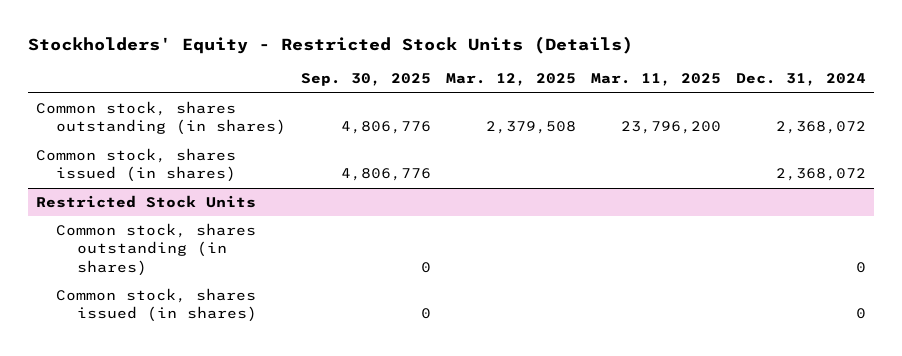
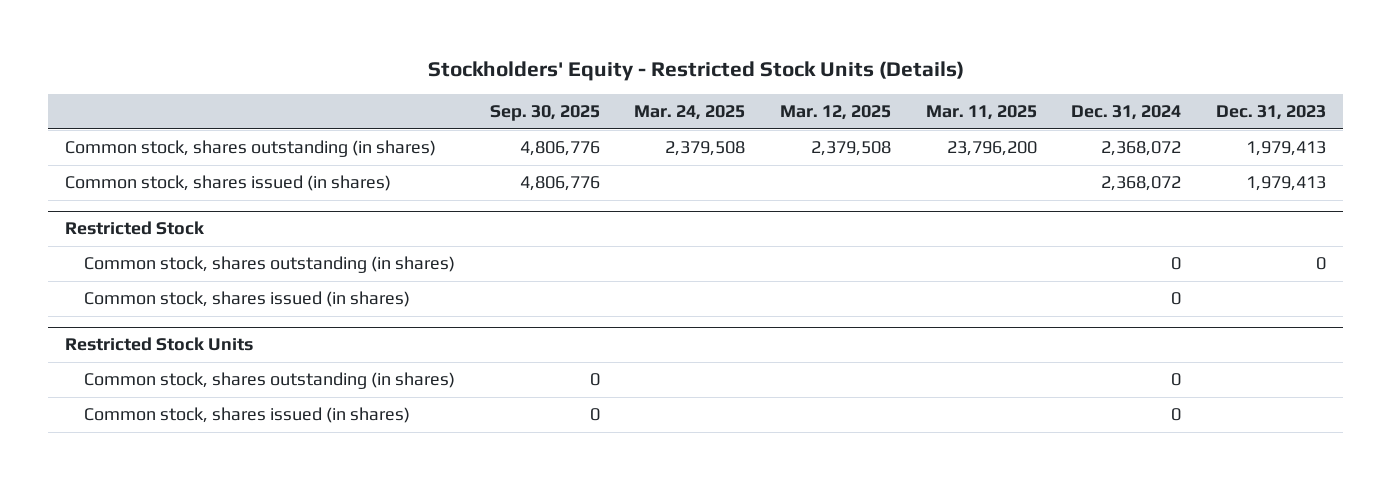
- | Sep. 30, 2025 | Mar. 12, 2025 | Mar. 11, 2025 | Dec. 31, 2024
+ | Sep. 30, 2025 | Mar. 24, 2025 | Mar. 12, 2025 | Mar. 11, 2025 | Dec. 31, 2024 | Dec. 31, 2023
+ Restricted Stock
+ Common stock, shares outstanding (in shares) | | | | | 0 | 0
+ Common stock, shares issued (in shares) | | | | | 0 |

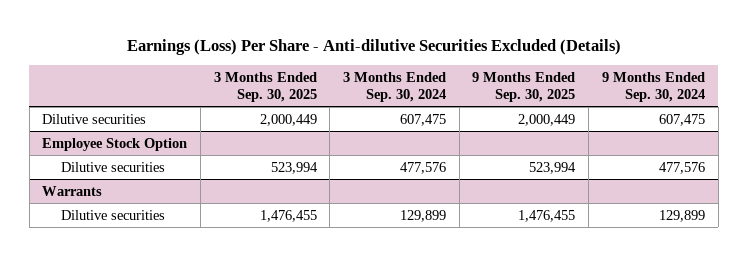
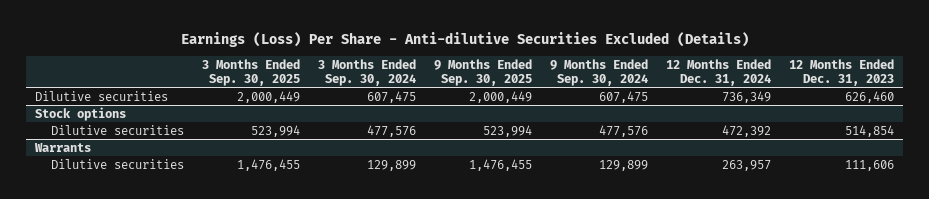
- | 3 Months Ended Sep. 30, 2025 | 3 Months Ended Sep. 30, 2024 | 9 Months Ended Sep. 30, 2025 | 9 Months Ended Sep. 30, 2024
+ | 3 Months Ended Sep. 30, 2025 | 3 Months Ended Sep. 30, 2024 | 9 Months Ended Sep. 30, 2025 | 9 Months Ended Sep. 30, 2024 | 12 Months Ended Dec. 31, 2024 | 12 Months Ended Dec. 31, 2023
- Employee Stock Option
+ Stock options

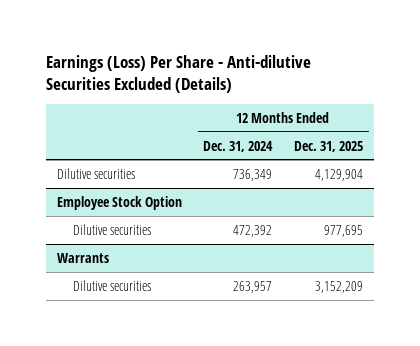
- | 3 Months Ended Sep. 30, 2025 | 3 Months Ended Sep. 30, 2024 | 9 Months Ended Sep. 30, 2025 | 9 Months Ended Sep. 30, 2024 | 12 Months Ended Dec. 31, 2024 | 12 Months Ended Dec. 31, 2023
+ | 12 Months Ended Dec. 31, 2024 | 12 Months Ended Dec. 31, 2025
- Stock options
+ Employee Stock Option

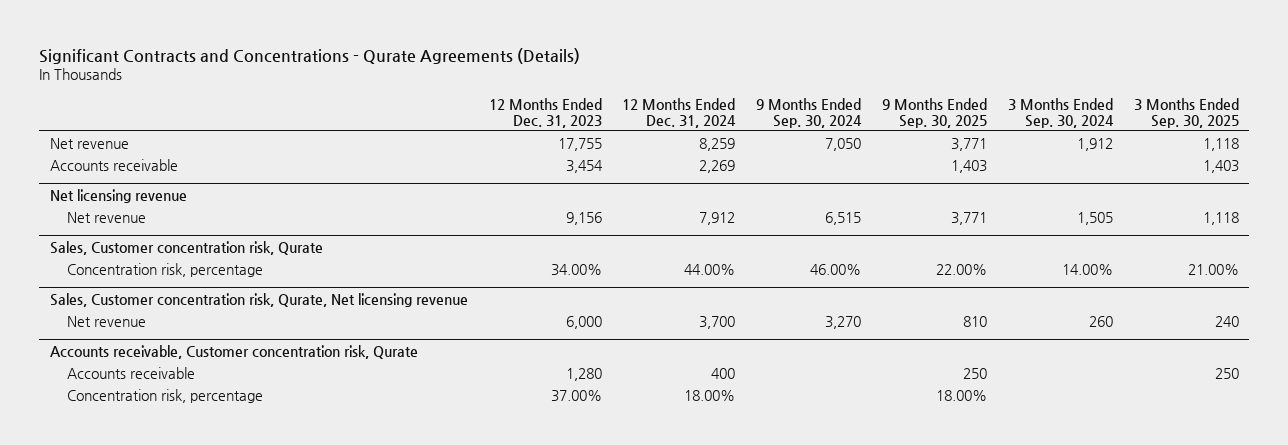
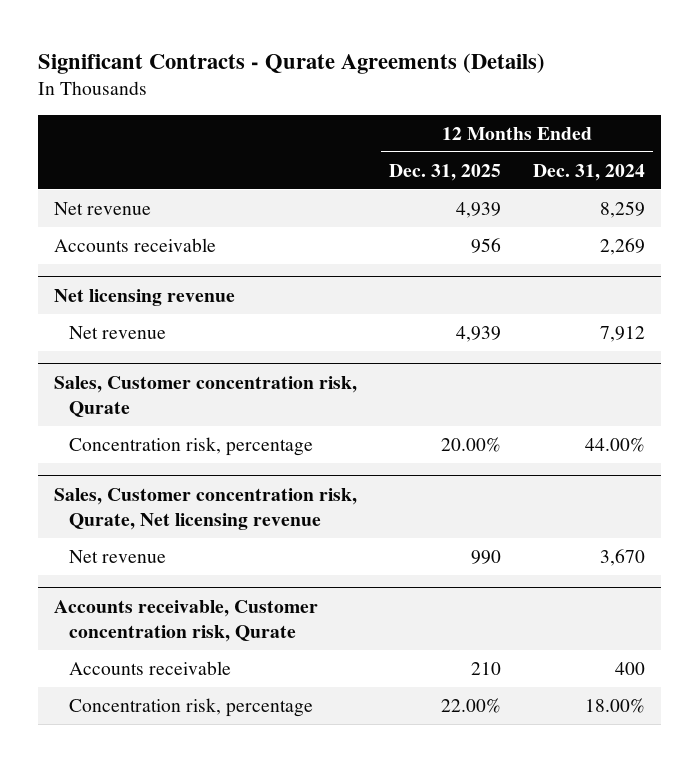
- Significant Contracts and Concentrations - Qurate Agreements (Details)
+ Significant Contracts - Qurate Agreements (Details)
- | 12 Months Ended Dec. 31, 2023 | 12 Months Ended Dec. 31, 2024 | 9 Months Ended Sep. 30, 2024 | 9 Months Ended Sep. 30, 2025 | 3 Months Ended Sep. 30, 2024 | 3 Months Ended Sep. 30, 2025
+ | 12 Months Ended Dec. 31, 2025 | 12 Months Ended Dec. 31, 2024
@ Sales, Customer concentration risk, Qurate, Net licensing revenue
- Net revenue | 6,000 | 3,700 | 3,270 | 810 | 260 | 240
+ Net revenue | 990 | 3,670

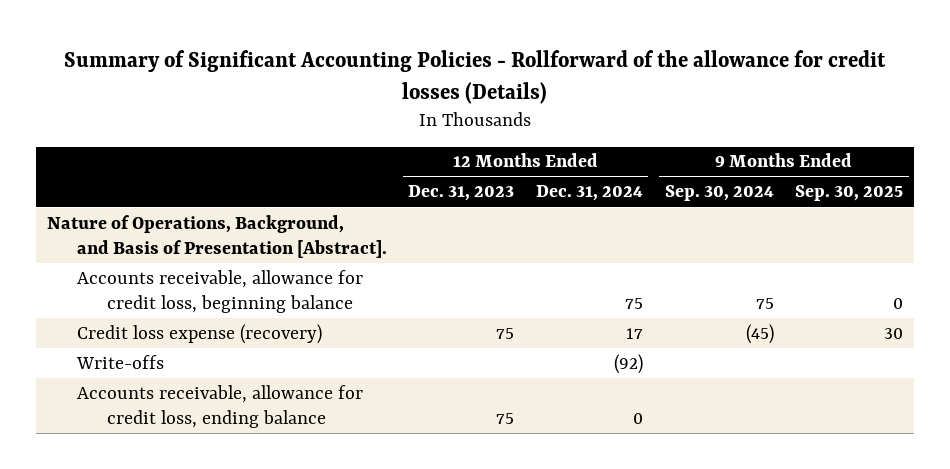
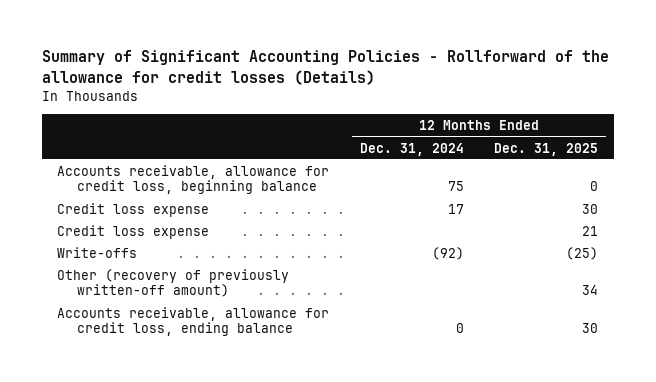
- | 12 Months Ended Dec. 31, 2023 | 12 Months Ended Dec. 31, 2024 | 9 Months Ended Sep. 30, 2024 | 9 Months Ended Sep. 30, 2025
+ | 12 Months Ended Dec. 31, 2024 | 12 Months Ended Dec. 31, 2025
- Nature of Operations, Background, and Basis of Presentation [Abstract].
- Credit loss expense (recovery) | 75 | 17 | (45) | 30
+ Credit loss expense | 17 | 30
+ Credit loss expense | | 21
+ Other (recovery of previously written-off amount) | | 34

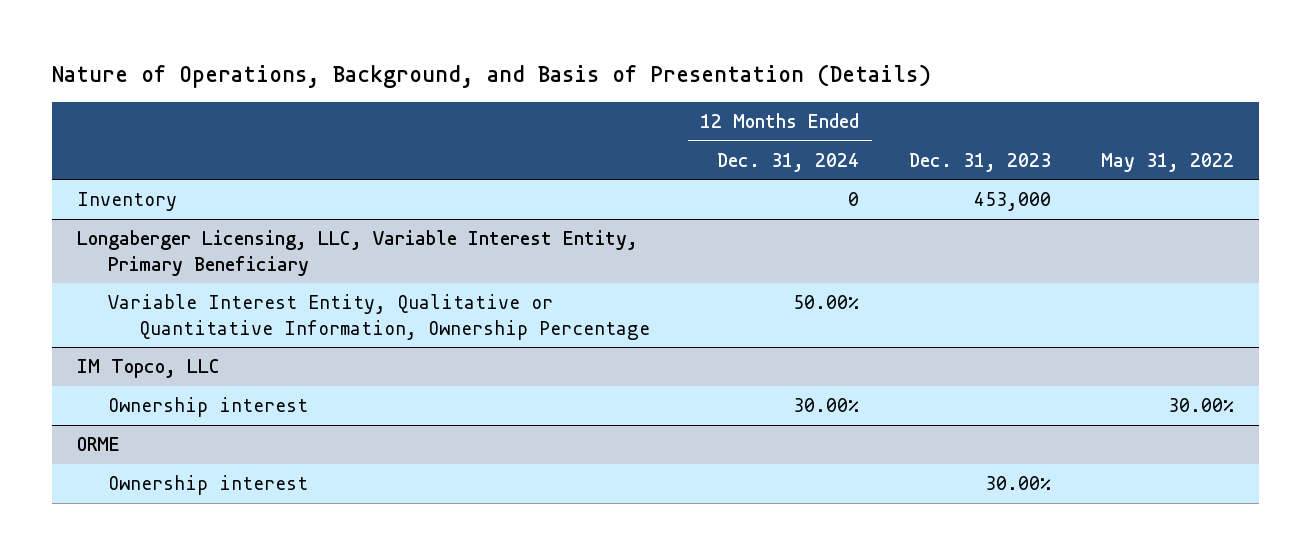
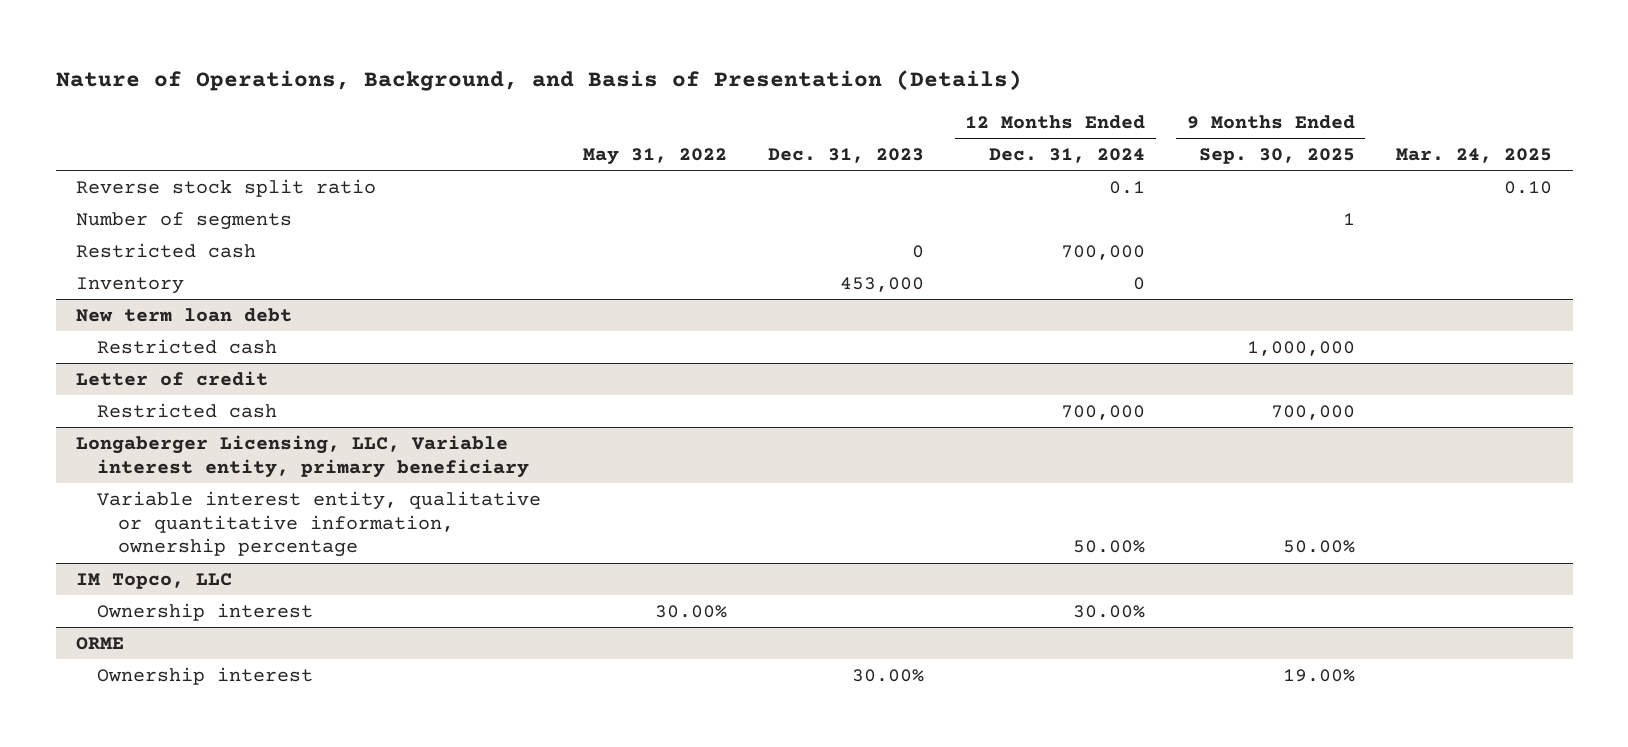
- | 12 Months Ended Dec. 31, 2024 | Dec. 31, 2023 | May 31, 2022
+ | May 31, 2022 | Dec. 31, 2023 | 12 Months Ended Dec. 31, 2024 | 9 Months Ended Sep. 30, 2025 | Mar. 24, 2025
+ Reverse stock split ratio | | | 0.1 | | 0.10
+ Number of segments | | | | 1 |
+ Restricted cash | | 0 | 700,000 | |
- Longaberger Licensing, LLC, Variable Interest Entity, Primary Beneficiary
- Variable Interest Entity, Qualitative or Quantitative Information, Ownership Percentage | 50.00% | |
+ New term loan debt
+ Restricted cash | | | | 1,000,000 |
+ Letter of credit
+ Restricted cash | | | 700,000 | 700,000 |
+ Longaberger Licensing, LLC, Variable interest entity, primary beneficiary
+ Variable interest entity, qualitative or quantitative information, ownership percentage | | | 50.00% | 50.00% |

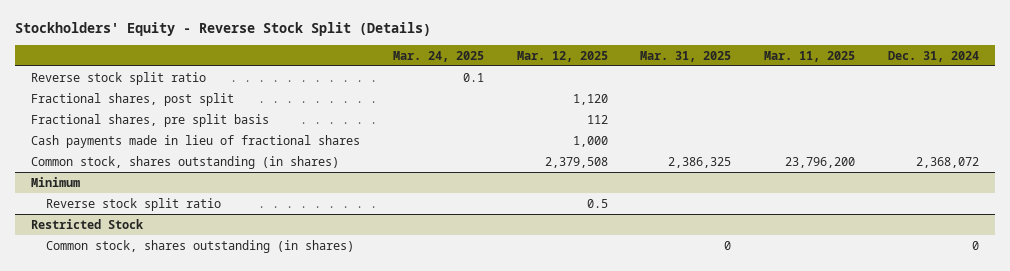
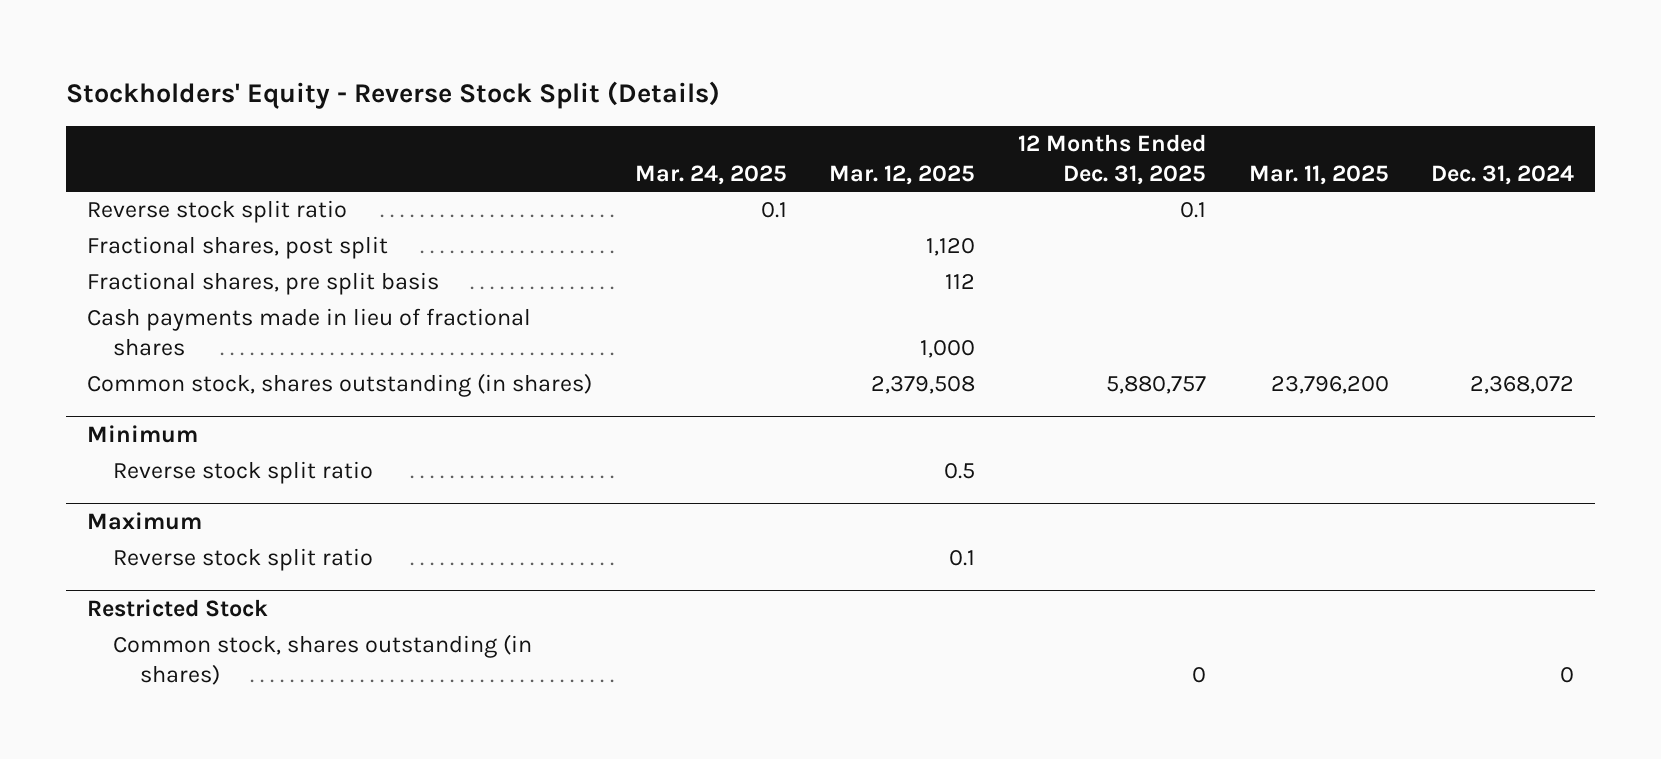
- | Mar. 24, 2025 | Mar. 12, 2025 | Mar. 31, 2025 | Mar. 11, 2025 | Dec. 31, 2024
+ | Mar. 24, 2025 | Mar. 12, 2025 | 12 Months Ended Dec. 31, 2025 | Mar. 11, 2025 | Dec. 31, 2024
+ Maximum
+ Reverse stock split ratio | | 0.1 | | |

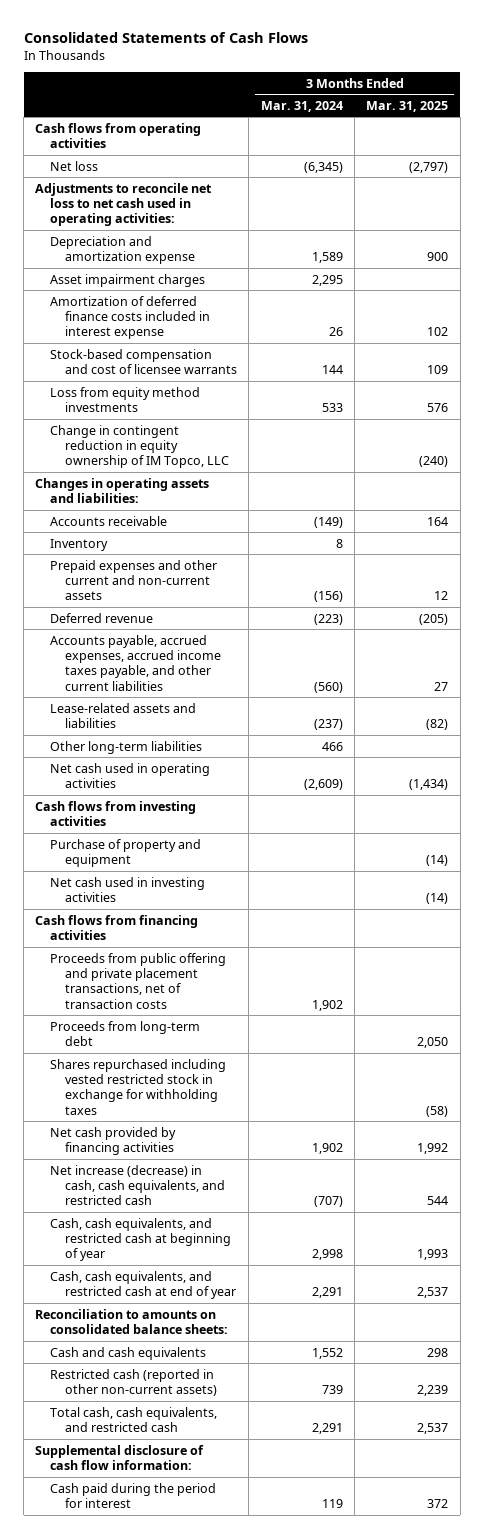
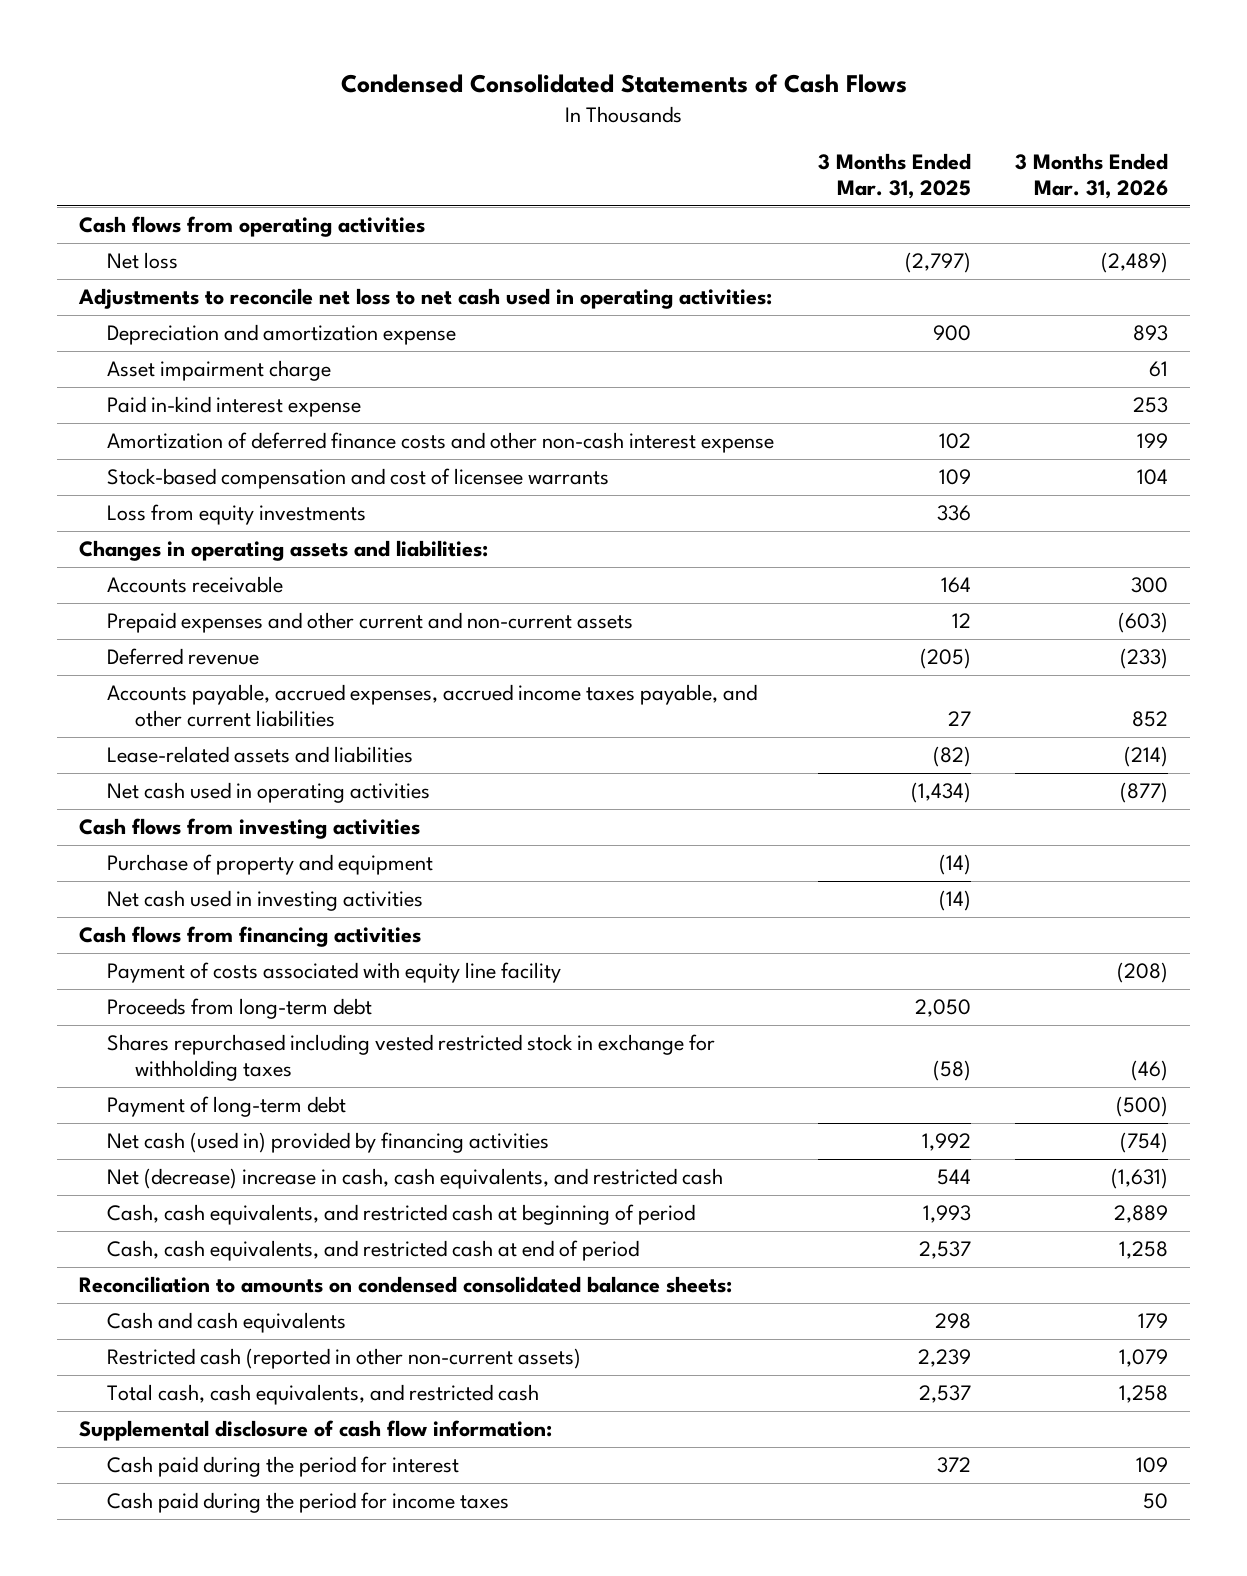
- Consolidated Statements of Cash Flows
+ Condensed Consolidated Statements of Cash Flows
- | 3 Months Ended Mar. 31, 2024 | 3 Months Ended Mar. 31, 2025
+ | 3 Months Ended Mar. 31, 2025 | 3 Months Ended Mar. 31, 2026
- Asset impairment charges | 2,295 |
- Amortization of deferred finance costs included in interest expense | 26 | 102
+ Asset impairment charge | | 61
+ Paid in-kind interest expense | | 253
+ Amortization of deferred finance costs and other non-cash interest expense | 102 | 199
- Loss from equity method investments | 533 | 576
- Change in contingent reduction in equity ownership of IM Topco, LLC | | (240)
+ Loss from equity investments | 336 |
- Inventory | 8 |
- Other long-term liabilities | 466 |
- Proceeds from public offering and private placement transactions, net of transaction costs | 1,902 |
+ Payment of costs associated with equity line facility | | (208)
- Net cash provided by financing activities | 1,902 | 1,992
- Net increase (decrease) in cash, cash equivalents, and restricted cash | (707) | 544
- Cash, cash equivalents, and restricted cash at beginning of year | 2,998 | 1,993
- Cash, cash equivalents, and restricted cash at end of year | 2,291 | 2,537
- Reconciliation to amounts on consolidated balance sheets:
+ Payment of long-term debt | | (500)
+ Net cash (used in) provided by financing activities | 1,992 | (754)
+ Net (decrease) increase in cash, cash equivalents, and restricted cash | 544 | (1,631)
+ Cash, cash equivalents, and restricted cash at beginning of period | 1,993 | 2,889
+ Cash, cash equivalents, and restricted cash at end of period | 2,537 | 1,258
+ Reconciliation to amounts on condensed consolidated balance sheets:
+ Cash paid during the period for income taxes | | 50

